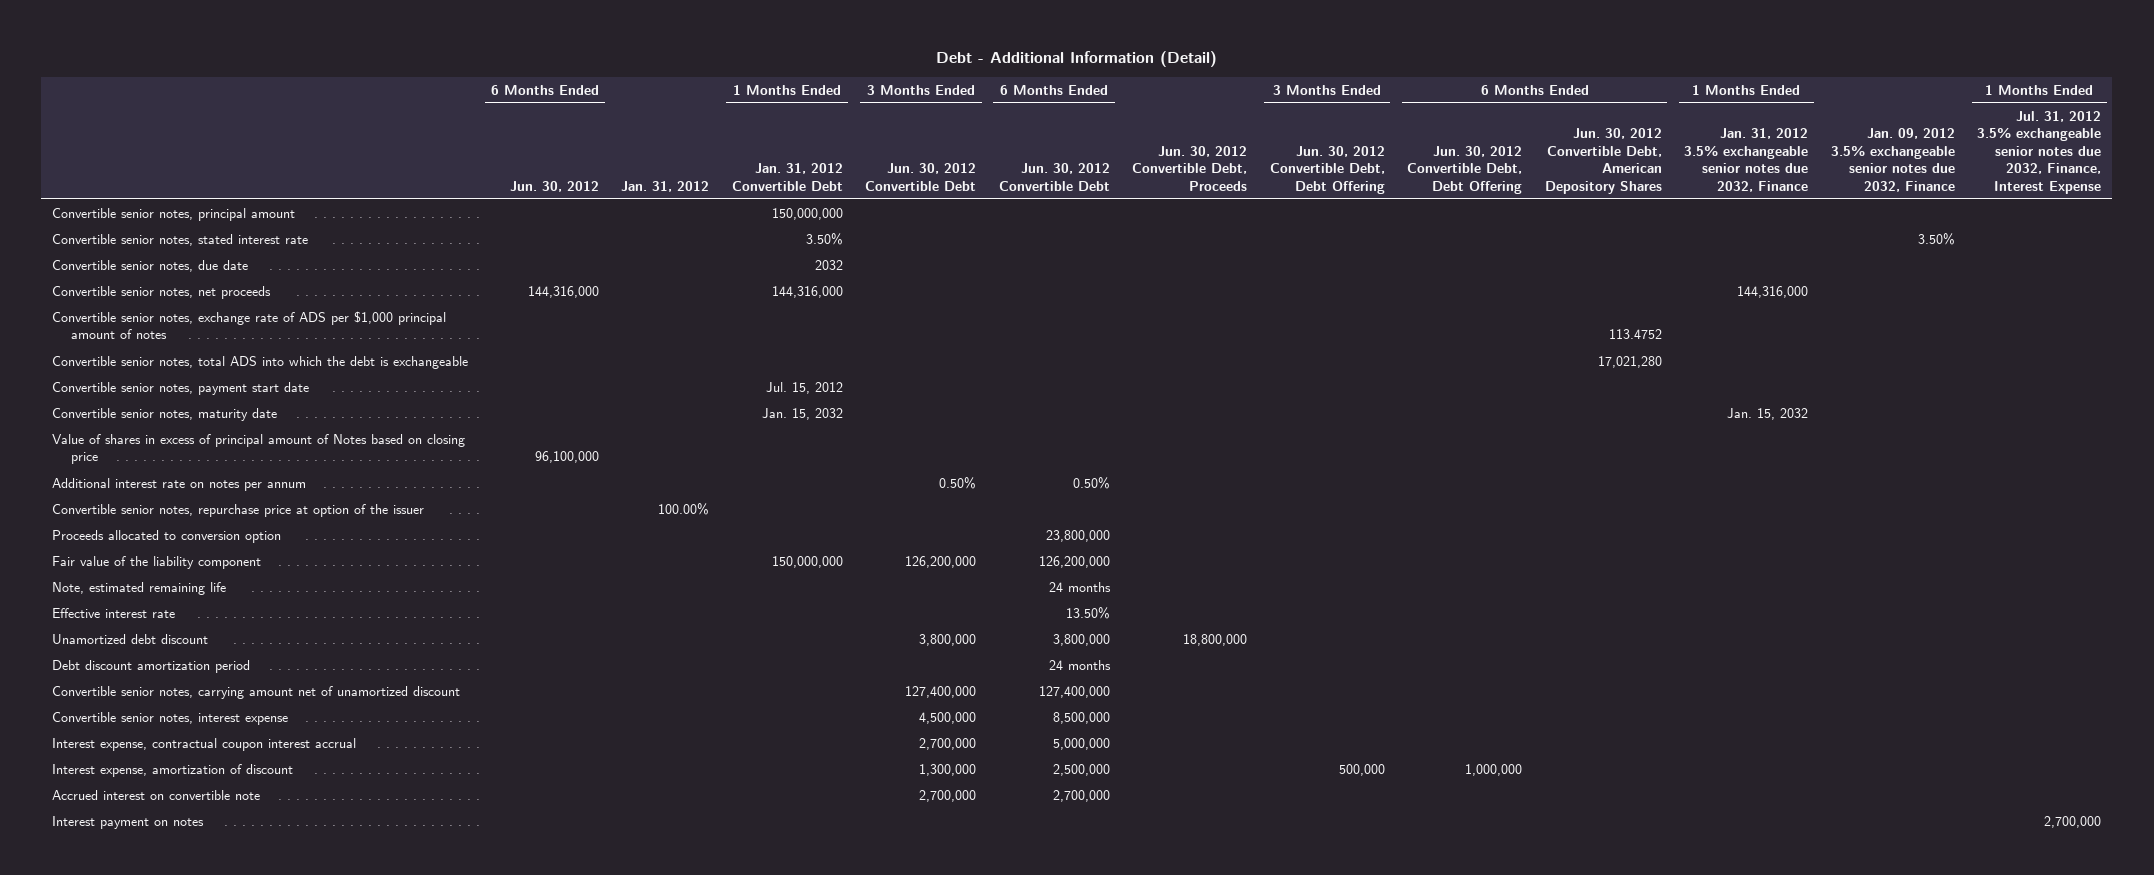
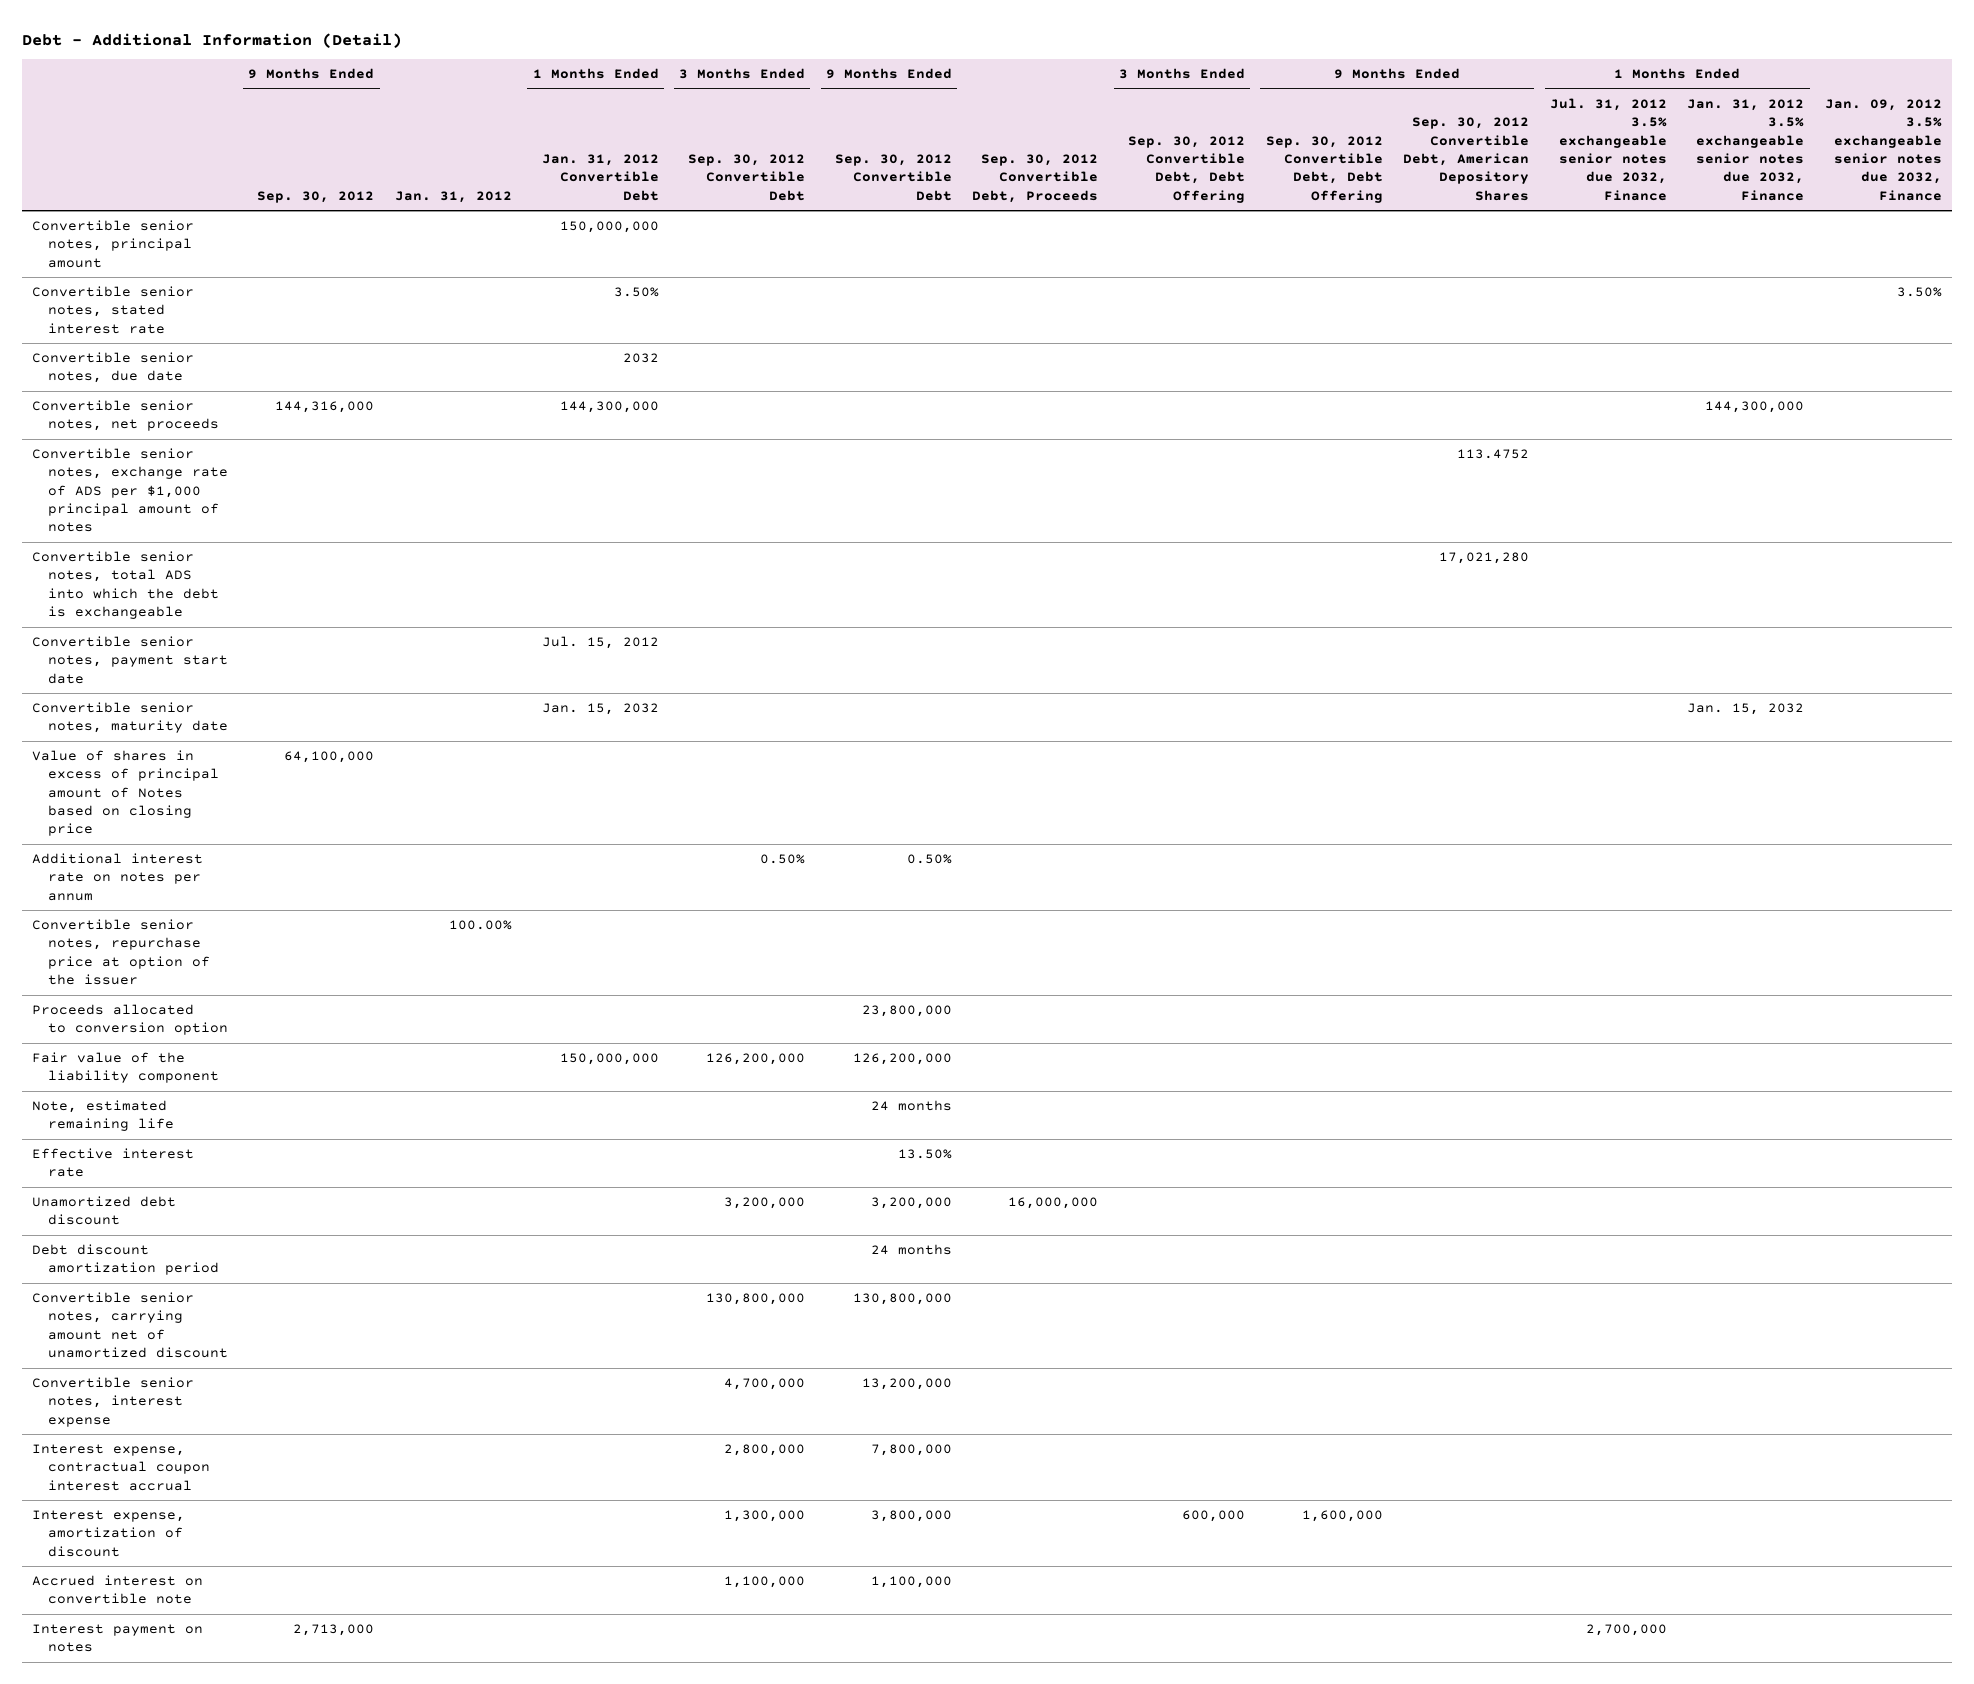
- | 6 Months Ended Jun. 30, 2012 | Jan. 31, 2012 | 1 Months Ended Jan. 31, 2012 Convertible Debt | 3 Months Ended Jun. 30, 2012 Convertible Debt | 6 Months Ended Jun. 30, 2012 Convertible Debt | Jun. 30, 2012 Convertible Debt, Proceeds | 3 Months Ended Jun. 30, 2012 Convertible Debt, Debt Offering | 6 Months Ended Jun. 30, 2012 Convertible Debt, Debt Offering | 6 Months Ended Jun. 30, 2012 Convertible Debt, American Depository Shares | 1 Months Ended Jan. 31, 2012 3.5% exchangeable senior notes due 2032, Finance | Jan. 09, 2012 3.5% exchangeable senior notes due 2032, Finance | 1 Months Ended Jul. 31, 2012 3.5% exchangeable senior notes due 2032, Finance, Interest Expense
+ | 9 Months Ended Sep. 30, 2012 | Jan. 31, 2012 | 1 Months Ended Jan. 31, 2012 Convertible Debt | 3 Months Ended Sep. 30, 2012 Convertible Debt | 9 Months Ended Sep. 30, 2012 Convertible Debt | Sep. 30, 2012 Convertible Debt, Proceeds | 3 Months Ended Sep. 30, 2012 Convertible Debt, Debt Offering | 9 Months Ended Sep. 30, 2012 Convertible Debt, Debt Offering | 9 Months Ended Sep. 30, 2012 Convertible Debt, American Depository Shares | 1 Months Ended Jul. 31, 2012 3.5% exchangeable senior notes due 2032, Finance | 1 Months Ended Jan. 31, 2012 3.5% exchangeable senior notes due 2032, Finance | Jan. 09, 2012 3.5% exchangeable senior notes due 2032, Finance
- Convertible senior notes, net proceeds | 144,316,000 | | 144,316,000 | | | | | | | 144,316,000 | |
+ Convertible senior notes, net proceeds | 144,316,000 | | 144,300,000 | | | | | | | | 144,300,000 |

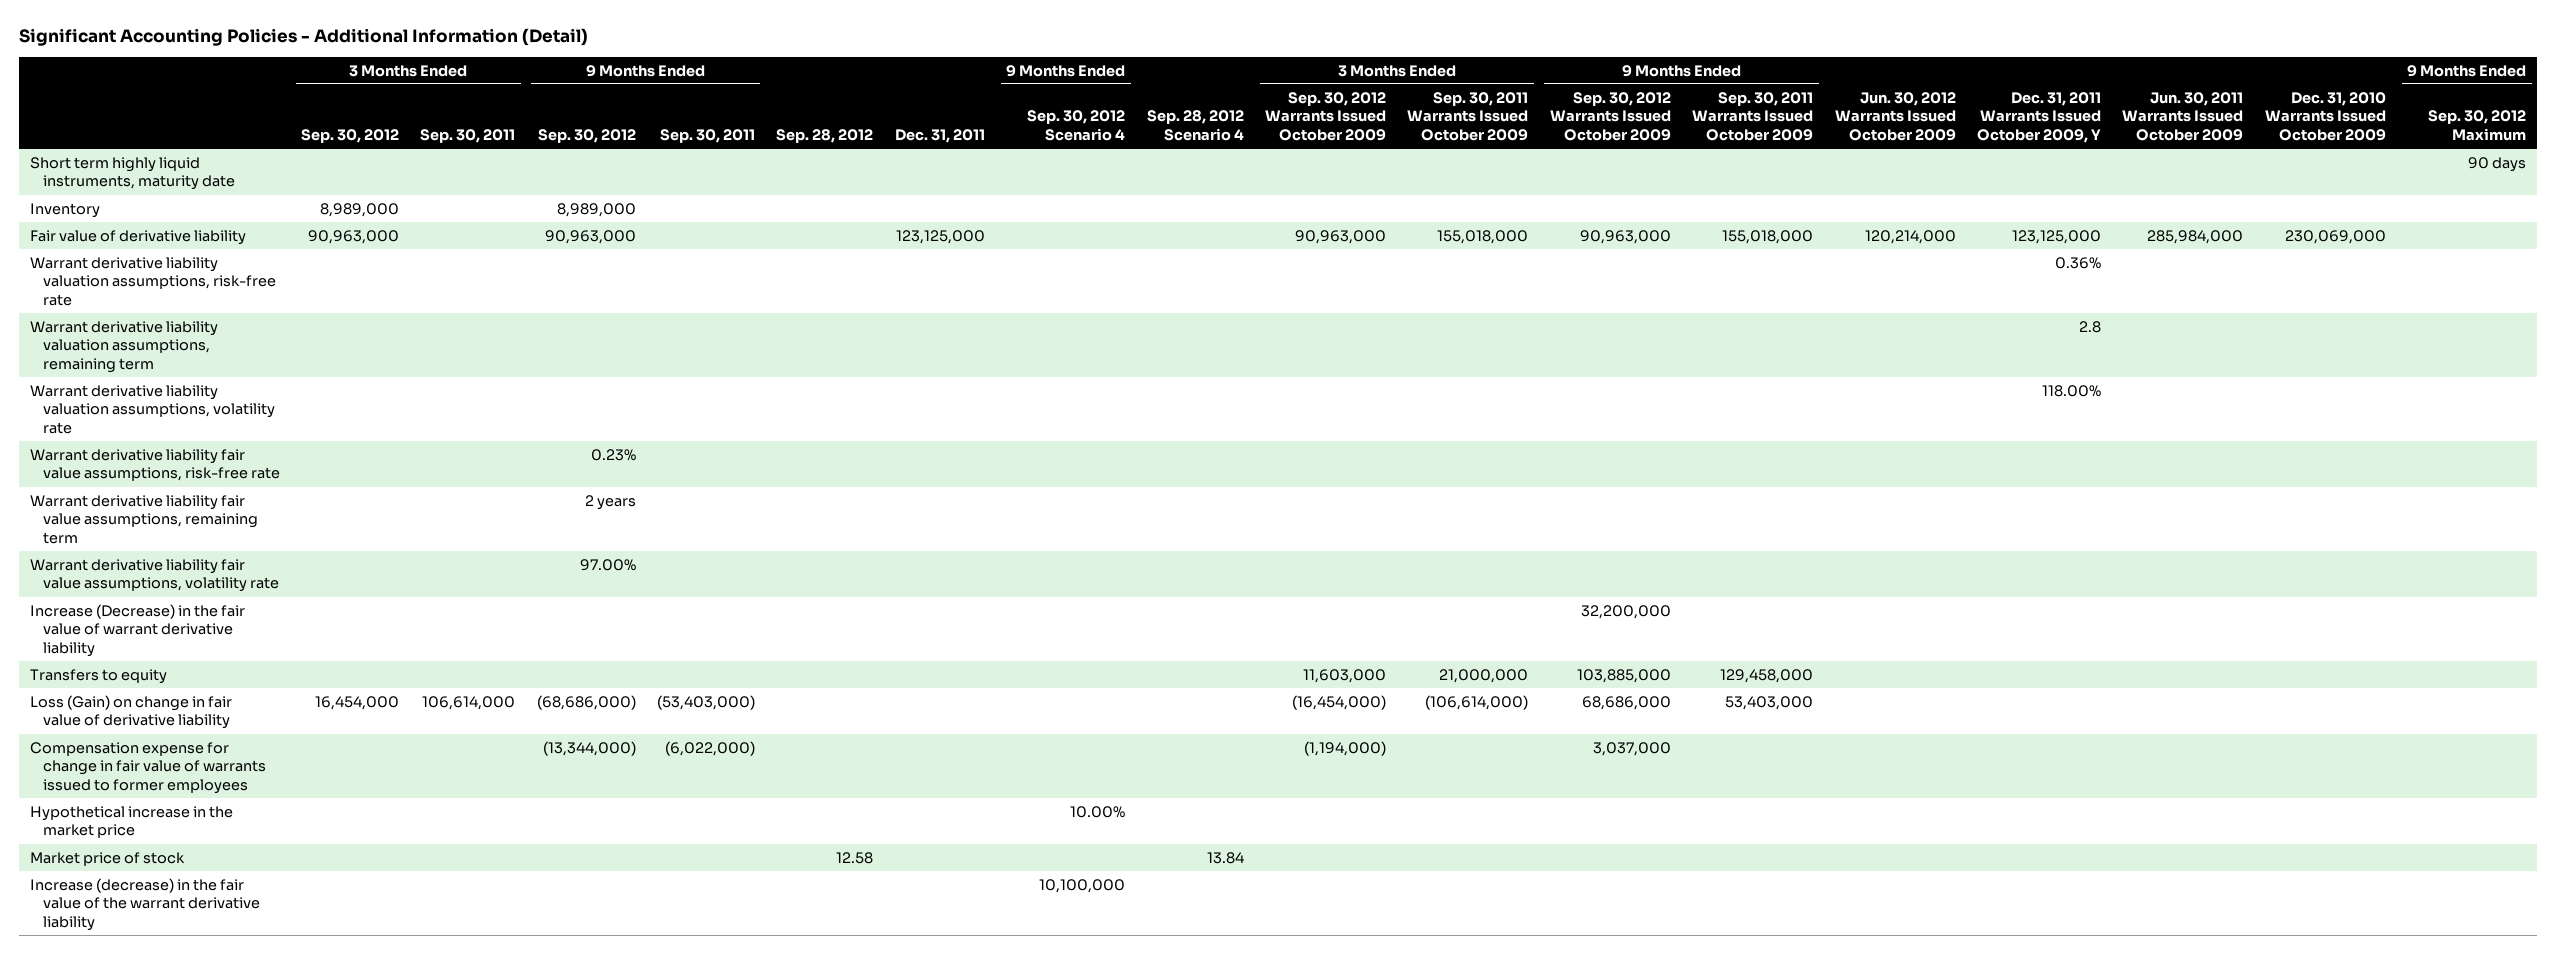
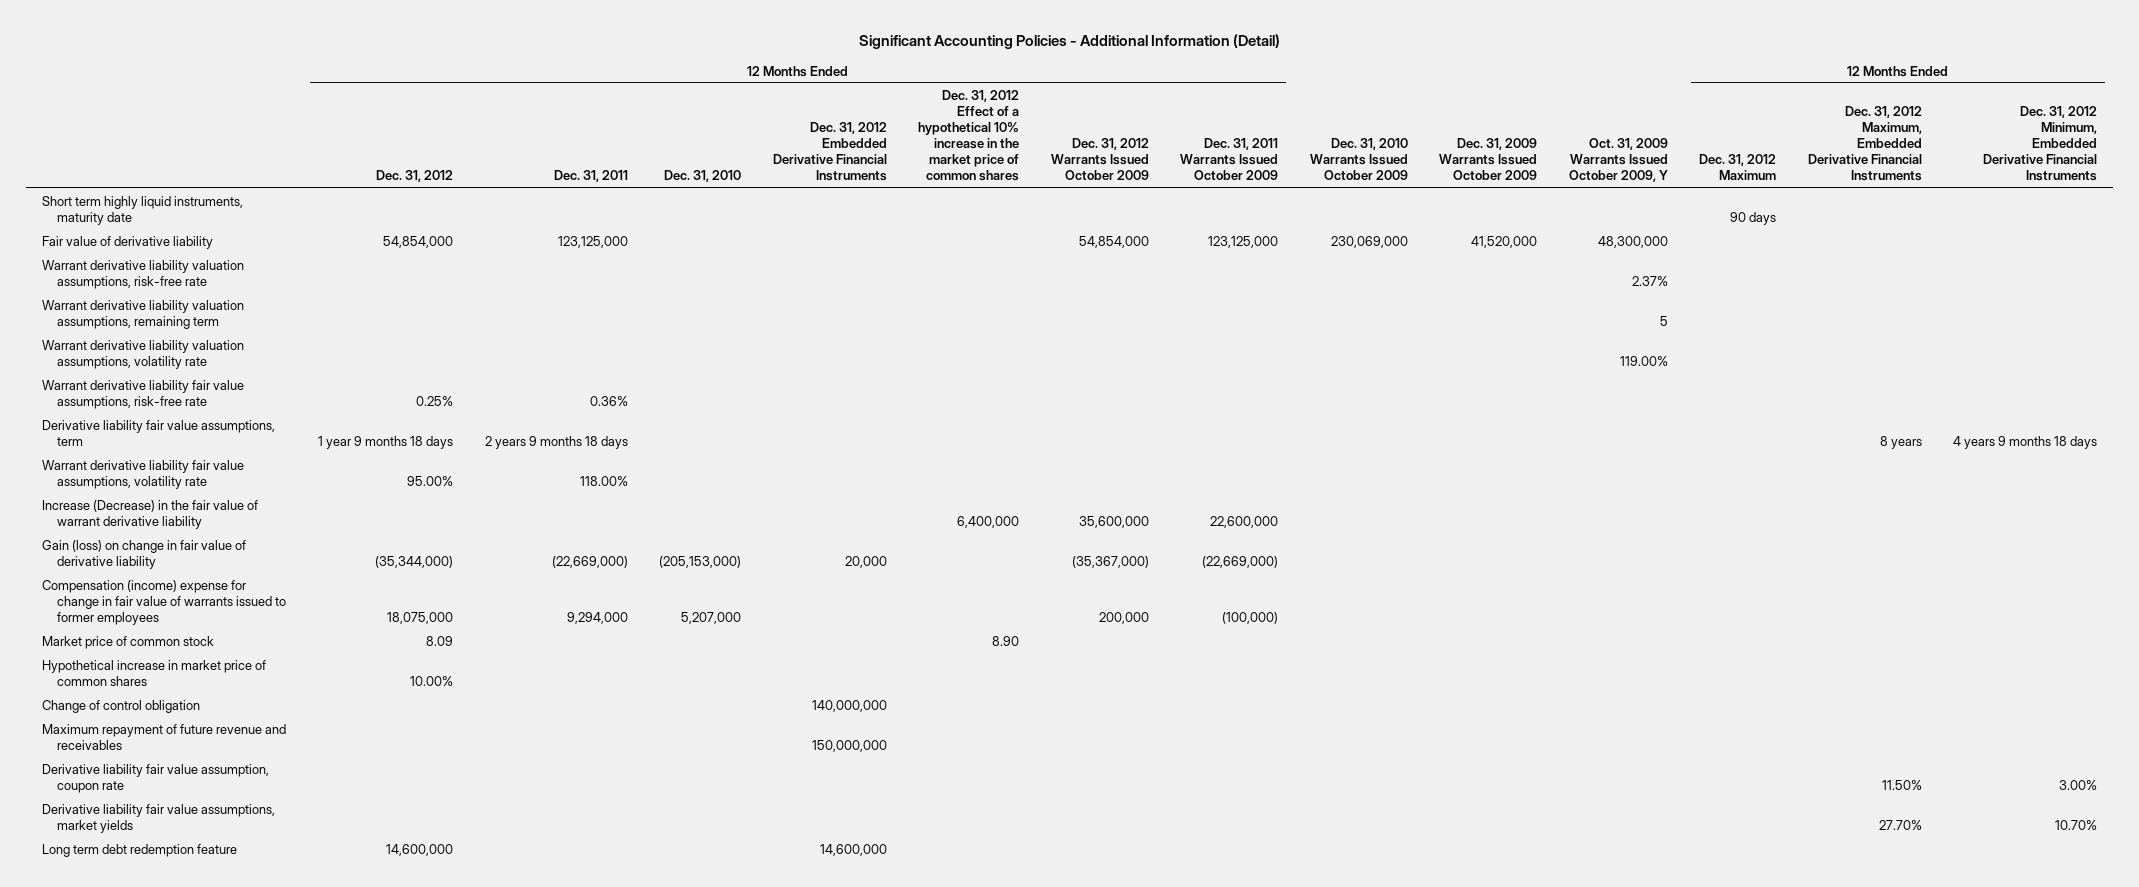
- | 3 Months Ended Sep. 30, 2012 | 3 Months Ended Sep. 30, 2011 | 9 Months Ended Sep. 30, 2012 | 9 Months Ended Sep. 30, 2011 | Sep. 28, 2012 | Dec. 31, 2011 | 9 Months Ended Sep. 30, 2012 Scenario 4 | Sep. 28, 2012 Scenario 4 | 3 Months Ended Sep. 30, 2012 Warrants Issued October 2009 | 3 Months Ended Sep. 30, 2011 Warrants Issued October 2009 | 9 Months Ended Sep. 30, 2012 Warrants Issued October 2009 | 9 Months Ended Sep. 30, 2011 Warrants Issued October 2009 | Jun. 30, 2012 Warrants Issued October 2009 | Dec. 31, 2011 Warrants Issued October 2009, Y | Jun. 30, 2011 Warrants Issued October 2009 | Dec. 31, 2010 Warrants Issued October 2009 | 9 Months Ended Sep. 30, 2012 Maximum
+ | 12 Months Ended Dec. 31, 2012 | 12 Months Ended Dec. 31, 2011 | 12 Months Ended Dec. 31, 2010 | 12 Months Ended Dec. 31, 2012 Embedded Derivative Financial Instruments | 12 Months Ended Dec. 31, 2012 Effect of a hypothetical 10% increase in the market price of common shares | 12 Months Ended Dec. 31, 2012 Warrants Issued October 2009 | 12 Months Ended Dec. 31, 2011 Warrants Issued October 2009 | Dec. 31, 2010 Warrants Issued October 2009 | Dec. 31, 2009 Warrants Issued October 2009 | Oct. 31, 2009 Warrants Issued October 2009, Y | 12 Months Ended Dec. 31, 2012 Maximum | 12 Months Ended Dec. 31, 2012 Maximum, Embedded Derivative Financial Instruments | 12 Months Ended Dec. 31, 2012 Minimum, Embedded Derivative Financial Instruments
- Inventory | 8,989,000 | | 8,989,000 | | | | | | | | | | | | | |
- Warrant derivative liability fair value assumptions, remaining term | | | 2 years | | | | | | | | | | | | | |
+ Derivative liability fair value assumptions, term | 1 year 9 months 18 days | 2 years 9 months 18 days | | | | | | | | | | 8 years | 4 years 9 months 18 days
- Transfers to equity | | | | | | | | | 11,603,000 | 21,000,000 | 103,885,000 | 129,458,000 | | | | |
- Loss (Gain) on change in fair value of derivative liability | 16,454,000 | 106,614,000 | (68,686,000) | (53,403,000) | | | | | (16,454,000) | (106,614,000) | 68,686,000 | 53,403,000 | | | | |
- Compensation expense for change in fair value of warrants issued to former employees | | | (13,344,000) | (6,022,000) | | | | | (1,194,000) | | 3,037,000 | | | | | |
- Hypothetical increase in the market price | | | | | | | 10.00% | | | | | | | | | |
- Market price of stock | | | | | 12.58 | | | 13.84 | | | | | | | | |
- Increase (decrease) in the fair value of the warrant derivative liability | | | | | | | 10,100,000 | | | | | | | | | |
+ Gain (loss) on change in fair value of derivative liability | (35,344,000) | (22,669,000) | (205,153,000) | 20,000 | | (35,367,000) | (22,669,000) | | | | | |
+ Compensation (income) expense for change in fair value of warrants issued to former employees | 18,075,000 | 9,294,000 | 5,207,000 | | | 200,000 | (100,000) | | | | | |
+ Market price of common stock | 8.09 | | | | 8.90 | | | | | | | |
+ Hypothetical increase in market price of common shares | 10.00% | | | | | | | | | | | |
+ Change of control obligation | | | | 140,000,000 | | | | | | | | |
+ Maximum repayment of future revenue and receivables | | | | 150,000,000 | | | | | | | | |
+ Derivative liability fair value assumption, coupon rate | | | | | | | | | | | | 11.50% | 3.00%
+ Derivative liability fair value assumptions, market yields | | | | | | | | | | | | 27.70% | 10.70%
+ Long term debt redemption feature | 14,600,000 | | | 14,600,000 | | | | | | | | |

